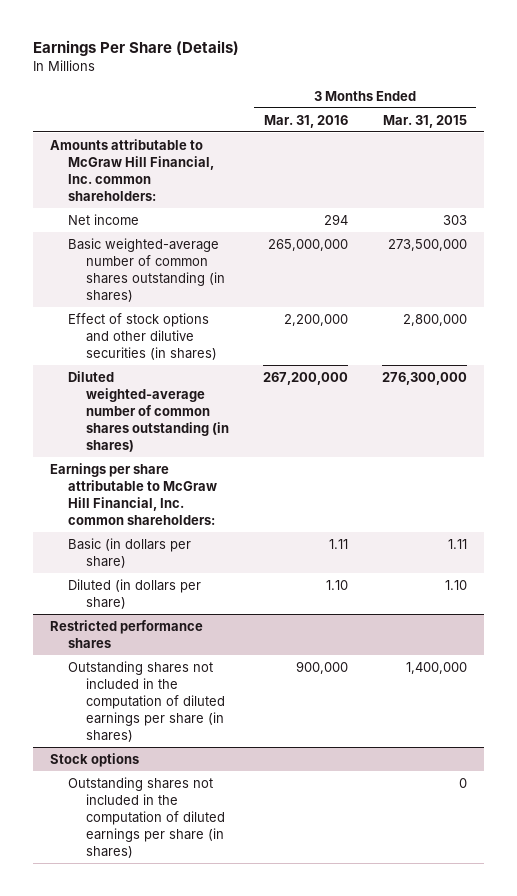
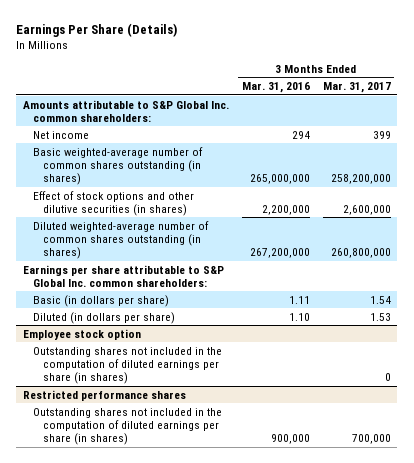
- | 3 Months Ended Mar. 31, 2016 | 3 Months Ended Mar. 31, 2015
+ | 3 Months Ended Mar. 31, 2016 | 3 Months Ended Mar. 31, 2017
- Amounts attributable to McGraw Hill Financial, Inc. common shareholders:
+ Amounts attributable to S&P Global Inc. common shareholders:
- Earnings per share attributable to McGraw Hill Financial, Inc. common shareholders:
+ Earnings per share attributable to S&P Global Inc. common shareholders:
+ Employee stock option
+ Outstanding shares not included in the computation of diluted earnings per share (in shares) | | 0
- Stock options
- Outstanding shares not included in the computation of diluted earnings per share (in shares) | | 0

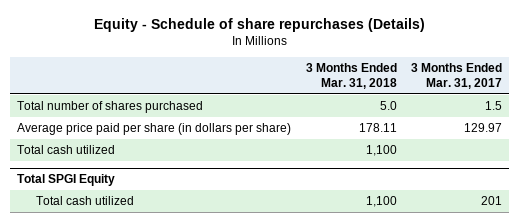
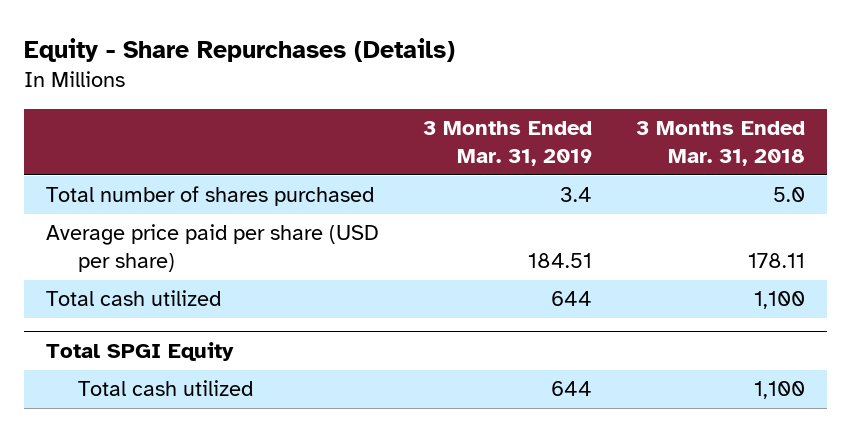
- Equity - Schedule of share repurchases (Details)
+ Equity - Share Repurchases (Details)
- | 3 Months Ended Mar. 31, 2018 | 3 Months Ended Mar. 31, 2017
+ | 3 Months Ended Mar. 31, 2019 | 3 Months Ended Mar. 31, 2018
- Average price paid per share (in dollars per share) | 178.11 | 129.97
+ Average price paid per share (USD per share) | 184.51 | 178.11

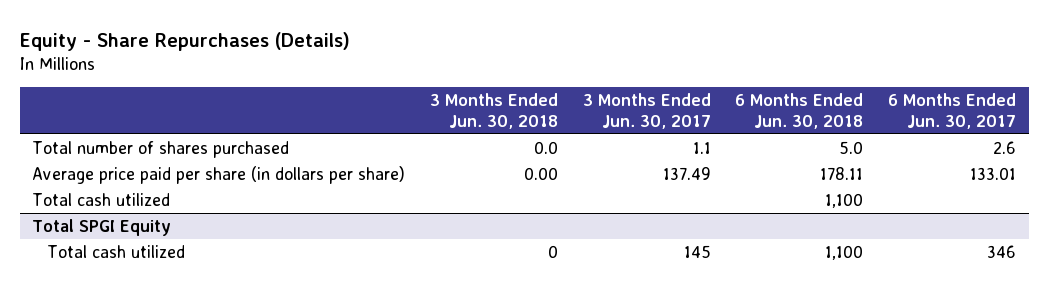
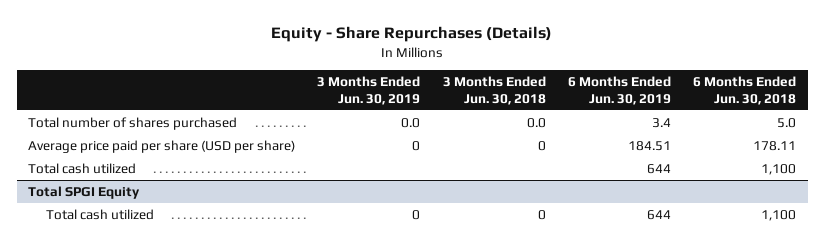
- | 3 Months Ended Jun. 30, 2018 | 3 Months Ended Jun. 30, 2017 | 6 Months Ended Jun. 30, 2018 | 6 Months Ended Jun. 30, 2017
+ | 3 Months Ended Jun. 30, 2019 | 3 Months Ended Jun. 30, 2018 | 6 Months Ended Jun. 30, 2019 | 6 Months Ended Jun. 30, 2018
- Average price paid per share (in dollars per share) | 0.00 | 137.49 | 178.11 | 133.01
+ Average price paid per share (USD per share) | 0 | 0 | 184.51 | 178.11

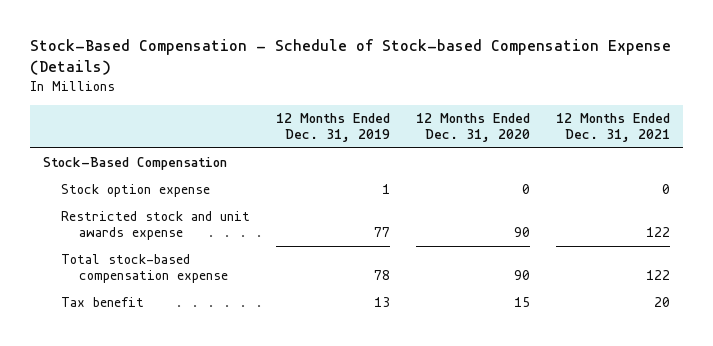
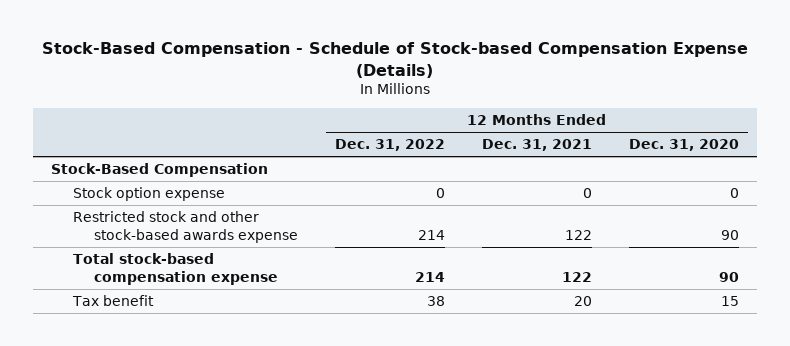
- | 12 Months Ended Dec. 31, 2019 | 12 Months Ended Dec. 31, 2020 | 12 Months Ended Dec. 31, 2021
+ | 12 Months Ended Dec. 31, 2022 | 12 Months Ended Dec. 31, 2021 | 12 Months Ended Dec. 31, 2020
- Restricted stock and unit awards expense | 77 | 90 | 122
+ Restricted stock and other stock-based awards expense | 214 | 122 | 90

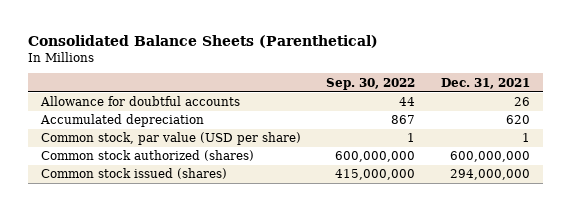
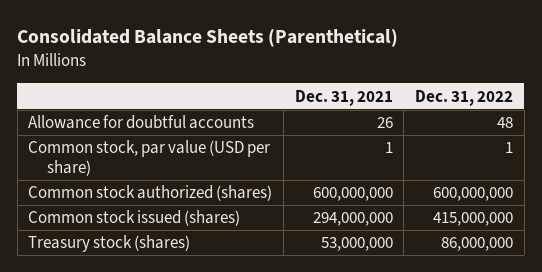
- | Sep. 30, 2022 | Dec. 31, 2021
+ | Dec. 31, 2021 | Dec. 31, 2022
- Accumulated depreciation | 867 | 620
+ Treasury stock (shares) | 53,000,000 | 86,000,000

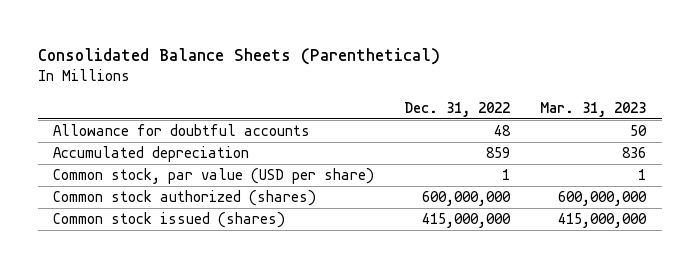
- | Dec. 31, 2021 | Dec. 31, 2022
+ | Dec. 31, 2022 | Mar. 31, 2023
+ Accumulated depreciation | 859 | 836
- Treasury stock (shares) | 53,000,000 | 86,000,000

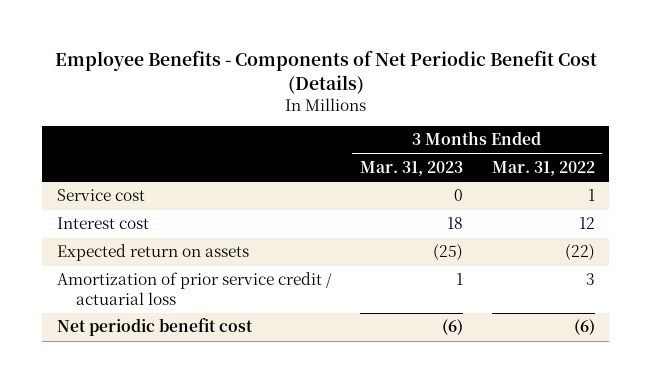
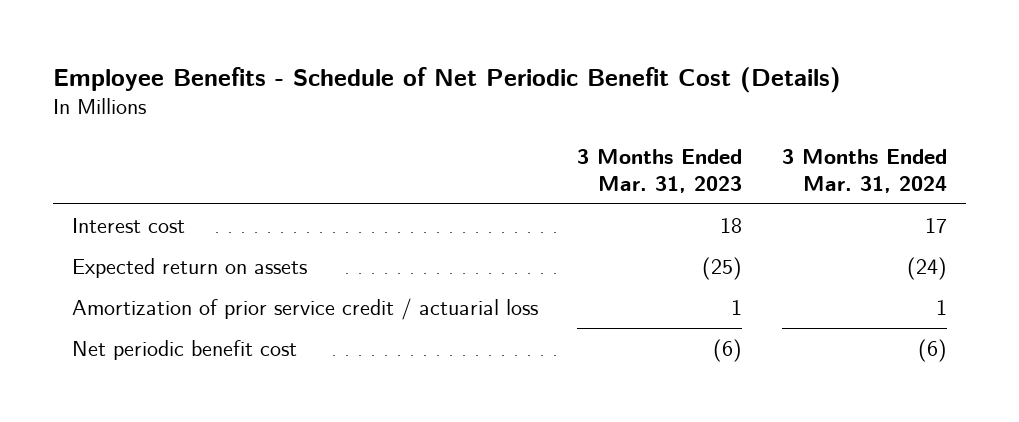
- Employee Benefits - Components of Net Periodic Benefit Cost (Details)
+ Employee Benefits - Schedule of Net Periodic Benefit Cost (Details)
- | 3 Months Ended Mar. 31, 2023 | 3 Months Ended Mar. 31, 2022
+ | 3 Months Ended Mar. 31, 2023 | 3 Months Ended Mar. 31, 2024
- Service cost | 0 | 1

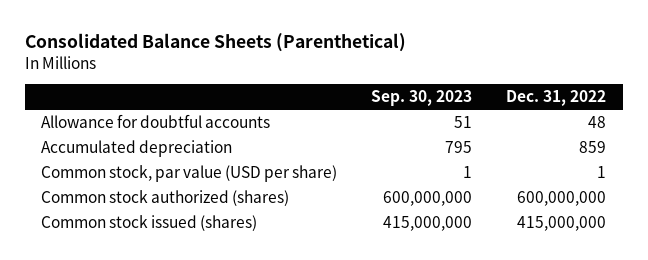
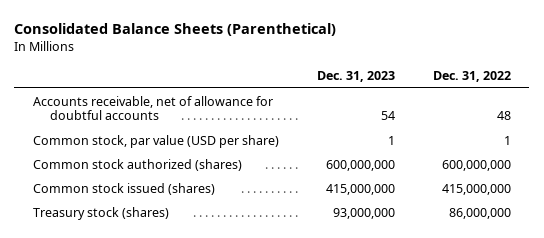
- | Sep. 30, 2023 | Dec. 31, 2022
+ | Dec. 31, 2023 | Dec. 31, 2022
- Allowance for doubtful accounts | 51 | 48
- Accumulated depreciation | 795 | 859
+ Accounts receivable, net of allowance for doubtful accounts | 54 | 48
+ Treasury stock (shares) | 93,000,000 | 86,000,000

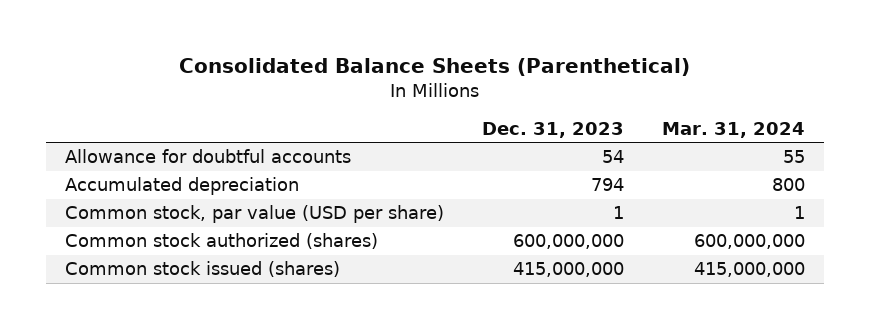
- | Dec. 31, 2023 | Dec. 31, 2022
+ | Dec. 31, 2023 | Mar. 31, 2024
- Accounts receivable, net of allowance for doubtful accounts | 54 | 48
+ Allowance for doubtful accounts | 54 | 55
+ Accumulated depreciation | 794 | 800
- Treasury stock (shares) | 93,000,000 | 86,000,000

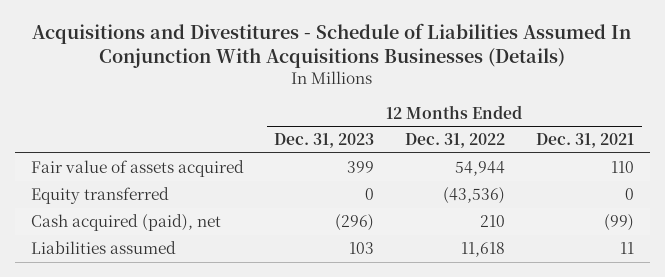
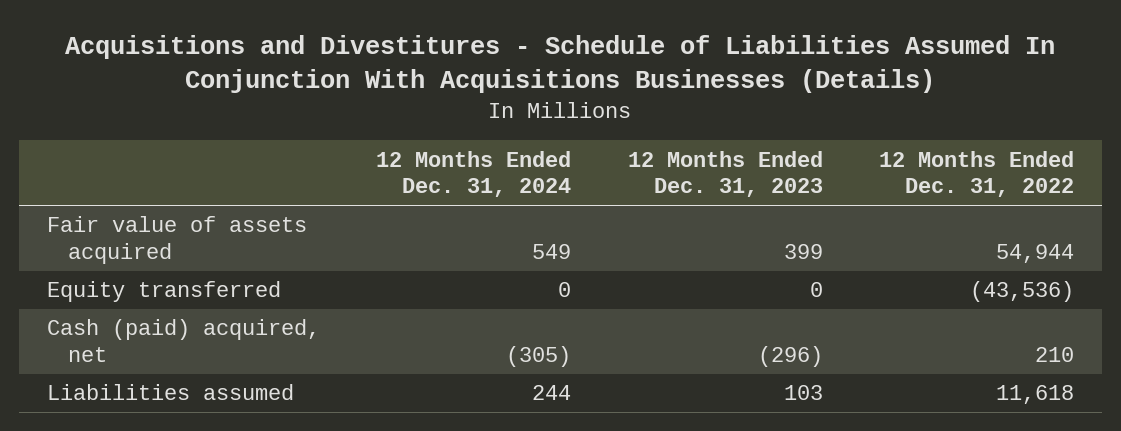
- | 12 Months Ended Dec. 31, 2023 | 12 Months Ended Dec. 31, 2022 | 12 Months Ended Dec. 31, 2021
+ | 12 Months Ended Dec. 31, 2024 | 12 Months Ended Dec. 31, 2023 | 12 Months Ended Dec. 31, 2022
- Cash acquired (paid), net | (296) | 210 | (99)
+ Cash (paid) acquired, net | (305) | (296) | 210

